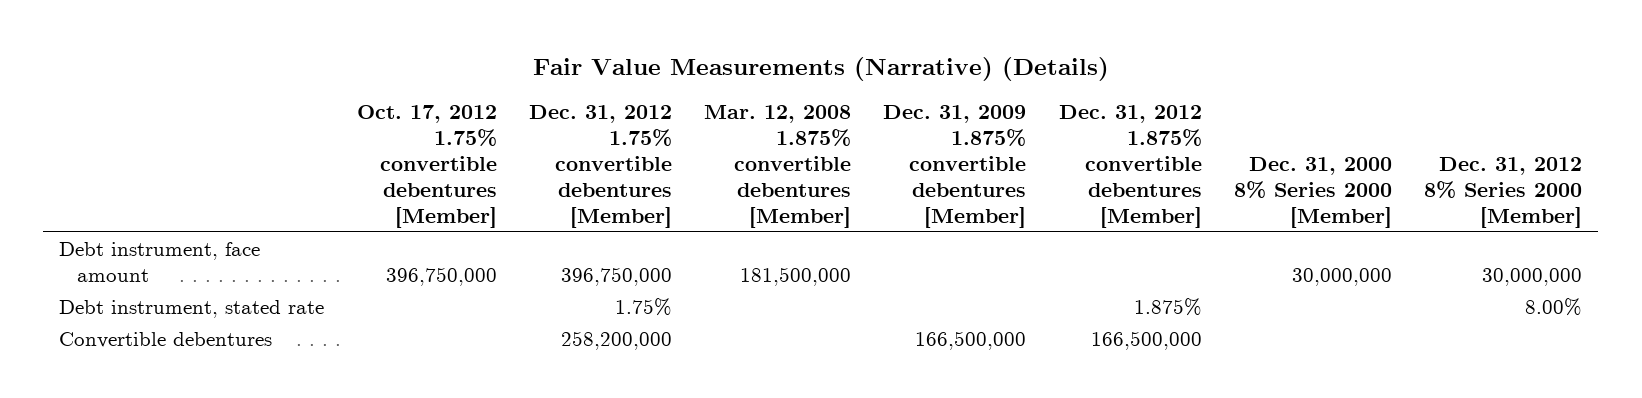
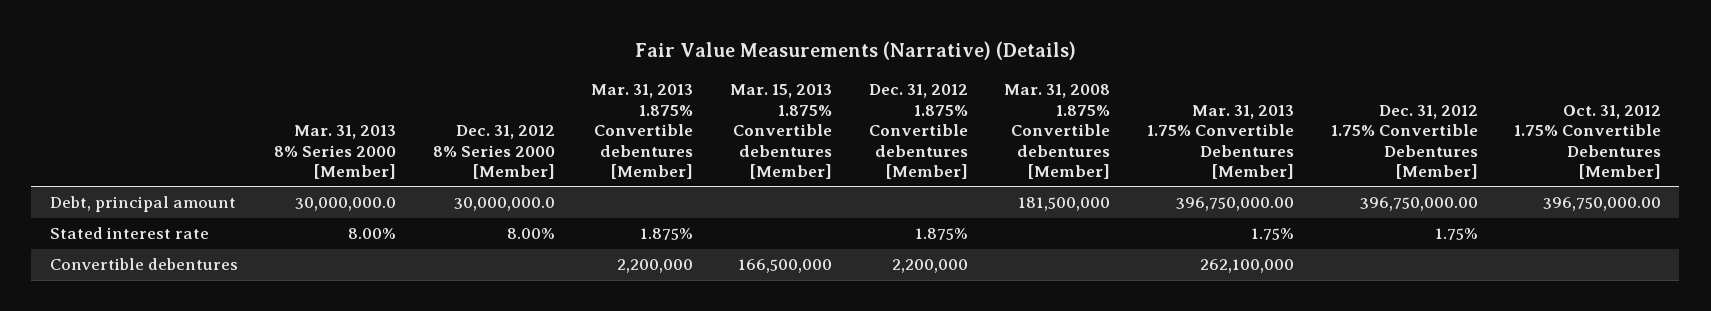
- | Oct. 17, 2012 1.75% convertible debentures [Member] | Dec. 31, 2012 1.75% convertible debentures [Member] | Mar. 12, 2008 1.875% convertible debentures [Member] | Dec. 31, 2009 1.875% convertible debentures [Member] | Dec. 31, 2012 1.875% convertible debentures [Member] | Dec. 31, 2000 8% Series 2000 [Member] | Dec. 31, 2012 8% Series 2000 [Member]
+ | Mar. 31, 2013 8% Series 2000 [Member] | Dec. 31, 2012 8% Series 2000 [Member] | Mar. 31, 2013 1.875% Convertible debentures [Member] | Mar. 15, 2013 1.875% Convertible debentures [Member] | Dec. 31, 2012 1.875% Convertible debentures [Member] | Mar. 31, 2008 1.875% Convertible debentures [Member] | Mar. 31, 2013 1.75% Convertible Debentures [Member] | Dec. 31, 2012 1.75% Convertible Debentures [Member] | Oct. 31, 2012 1.75% Convertible Debentures [Member]
- Debt instrument, face amount | 396,750,000 | 396,750,000 | 181,500,000 | | | 30,000,000 | 30,000,000
- Debt instrument, stated rate | | 1.75% | | | 1.875% | | 8.00%
+ Debt, principal amount | 30,000,000.0 | 30,000,000.0 | | | | 181,500,000 | 396,750,000.00 | 396,750,000.00 | 396,750,000.00
+ Stated interest rate | 8.00% | 8.00% | 1.875% | | 1.875% | | 1.75% | 1.75% |

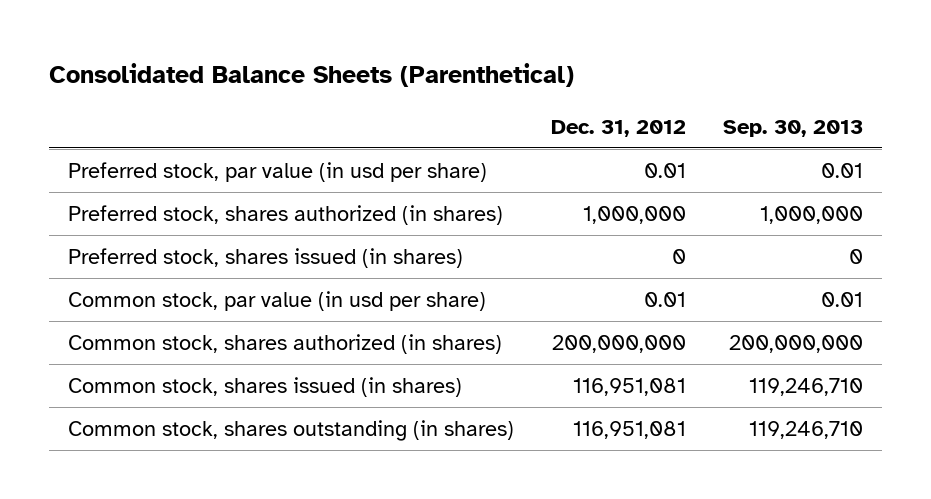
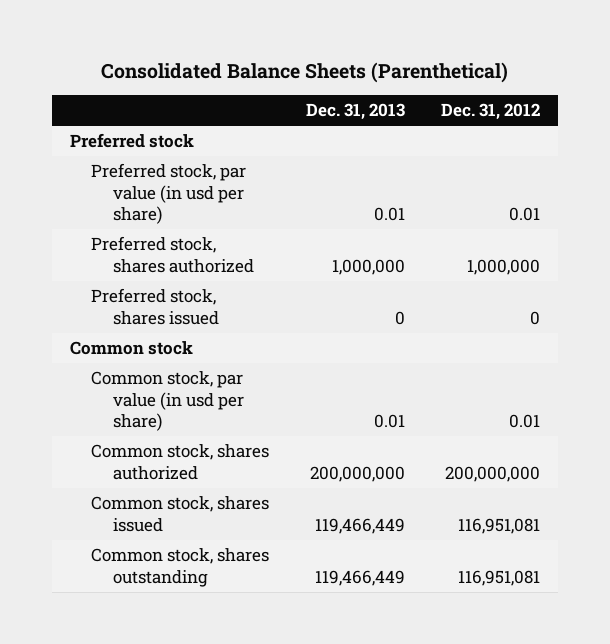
- | Dec. 31, 2012 | Sep. 30, 2013
+ | Dec. 31, 2013 | Dec. 31, 2012
+ Preferred stock
- Preferred stock, shares authorized (in shares) | 1,000,000 | 1,000,000
- Preferred stock, shares issued (in shares) | 0 | 0
+ Preferred stock, shares authorized | 1,000,000 | 1,000,000
+ Preferred stock, shares issued | 0 | 0
+ Common stock
- Common stock, shares authorized (in shares) | 200,000,000 | 200,000,000
- Common stock, shares issued (in shares) | 116,951,081 | 119,246,710
- Common stock, shares outstanding (in shares) | 116,951,081 | 119,246,710
+ Common stock, shares authorized | 200,000,000 | 200,000,000
+ Common stock, shares issued | 119,466,449 | 116,951,081
+ Common stock, shares outstanding | 119,466,449 | 116,951,081

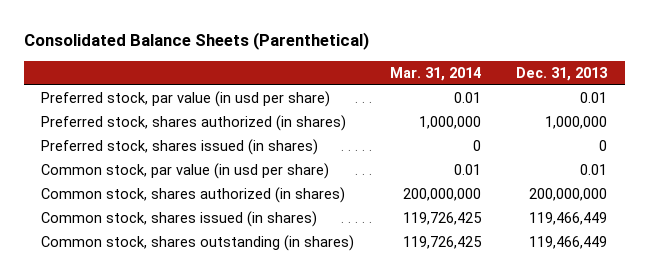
- | Dec. 31, 2013 | Dec. 31, 2012
+ | Mar. 31, 2014 | Dec. 31, 2013
- Preferred stock
- Preferred stock, shares authorized | 1,000,000 | 1,000,000
- Preferred stock, shares issued | 0 | 0
- Common stock
+ Preferred stock, shares authorized (in shares) | 1,000,000 | 1,000,000
+ Preferred stock, shares issued (in shares) | 0 | 0
- Common stock, shares authorized | 200,000,000 | 200,000,000
- Common stock, shares issued | 119,466,449 | 116,951,081
- Common stock, shares outstanding | 119,466,449 | 116,951,081
+ Common stock, shares authorized (in shares) | 200,000,000 | 200,000,000
+ Common stock, shares issued (in shares) | 119,726,425 | 119,466,449
+ Common stock, shares outstanding (in shares) | 119,726,425 | 119,466,449

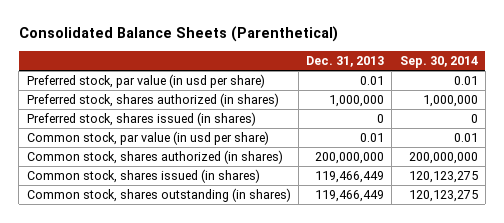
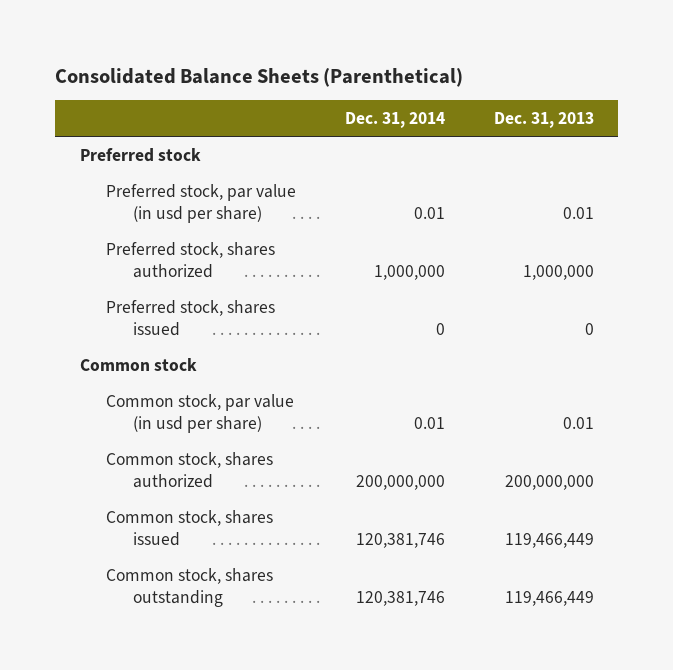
- | Dec. 31, 2013 | Sep. 30, 2014
+ | Dec. 31, 2014 | Dec. 31, 2013
+ Preferred stock
- Preferred stock, shares authorized (in shares) | 1,000,000 | 1,000,000
- Preferred stock, shares issued (in shares) | 0 | 0
+ Preferred stock, shares authorized | 1,000,000 | 1,000,000
+ Preferred stock, shares issued | 0 | 0
+ Common stock
- Common stock, shares authorized (in shares) | 200,000,000 | 200,000,000
- Common stock, shares issued (in shares) | 119,466,449 | 120,123,275
- Common stock, shares outstanding (in shares) | 119,466,449 | 120,123,275
+ Common stock, shares authorized | 200,000,000 | 200,000,000
+ Common stock, shares issued | 120,381,746 | 119,466,449
+ Common stock, shares outstanding | 120,381,746 | 119,466,449

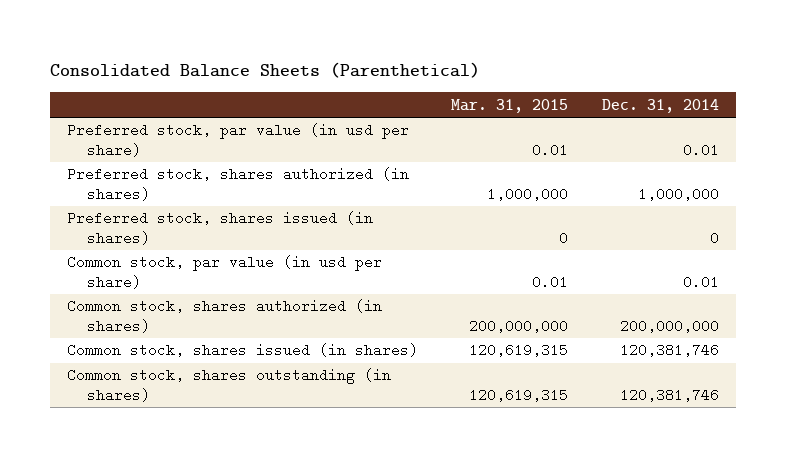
- | Dec. 31, 2014 | Dec. 31, 2013
+ | Mar. 31, 2015 | Dec. 31, 2014
- Preferred stock
- Preferred stock, shares authorized | 1,000,000 | 1,000,000
- Preferred stock, shares issued | 0 | 0
- Common stock
+ Preferred stock, shares authorized (in shares) | 1,000,000 | 1,000,000
+ Preferred stock, shares issued (in shares) | 0 | 0
- Common stock, shares authorized | 200,000,000 | 200,000,000
- Common stock, shares issued | 120,381,746 | 119,466,449
- Common stock, shares outstanding | 120,381,746 | 119,466,449
+ Common stock, shares authorized (in shares) | 200,000,000 | 200,000,000
+ Common stock, shares issued (in shares) | 120,619,315 | 120,381,746
+ Common stock, shares outstanding (in shares) | 120,619,315 | 120,381,746

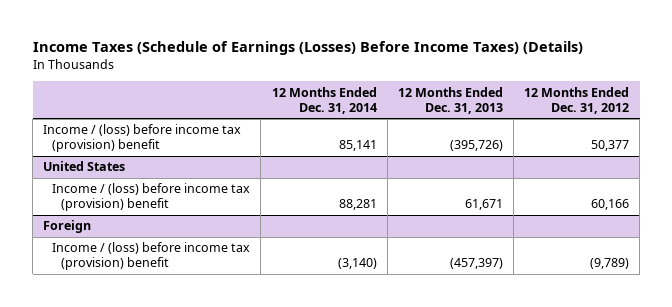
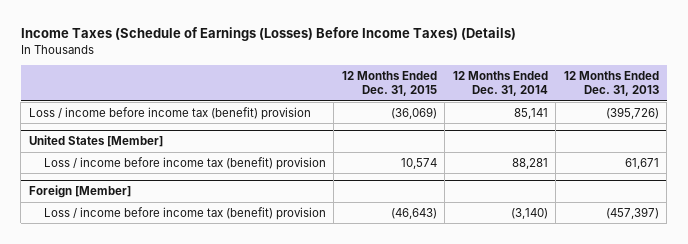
- | 12 Months Ended Dec. 31, 2014 | 12 Months Ended Dec. 31, 2013 | 12 Months Ended Dec. 31, 2012
+ | 12 Months Ended Dec. 31, 2015 | 12 Months Ended Dec. 31, 2014 | 12 Months Ended Dec. 31, 2013
- Income / (loss) before income tax (provision) benefit | 85,141 | (395,726) | 50,377
- United States
- Income / (loss) before income tax (provision) benefit | 88,281 | 61,671 | 60,166
- Foreign
- Income / (loss) before income tax (provision) benefit | (3,140) | (457,397) | (9,789)
+ Loss / income before income tax (benefit) provision | (36,069) | 85,141 | (395,726)
+ United States [Member]
+ Loss / income before income tax (benefit) provision | 10,574 | 88,281 | 61,671
+ Foreign [Member]
+ Loss / income before income tax (benefit) provision | (46,643) | (3,140) | (457,397)

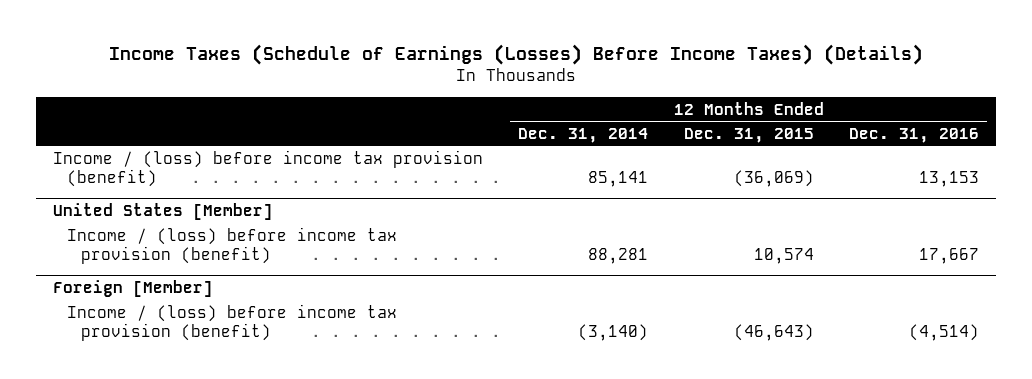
- | 12 Months Ended Dec. 31, 2015 | 12 Months Ended Dec. 31, 2014 | 12 Months Ended Dec. 31, 2013
+ | 12 Months Ended Dec. 31, 2014 | 12 Months Ended Dec. 31, 2015 | 12 Months Ended Dec. 31, 2016
- Loss / income before income tax (benefit) provision | (36,069) | 85,141 | (395,726)
+ Income / (loss) before income tax provision (benefit) | 85,141 | (36,069) | 13,153
@ United States [Member]
- Loss / income before income tax (benefit) provision | 10,574 | 88,281 | 61,671
+ Income / (loss) before income tax provision (benefit) | 88,281 | 10,574 | 17,667
@ Foreign [Member]
- Loss / income before income tax (benefit) provision | (46,643) | (3,140) | (457,397)
+ Income / (loss) before income tax provision (benefit) | (3,140) | (46,643) | (4,514)

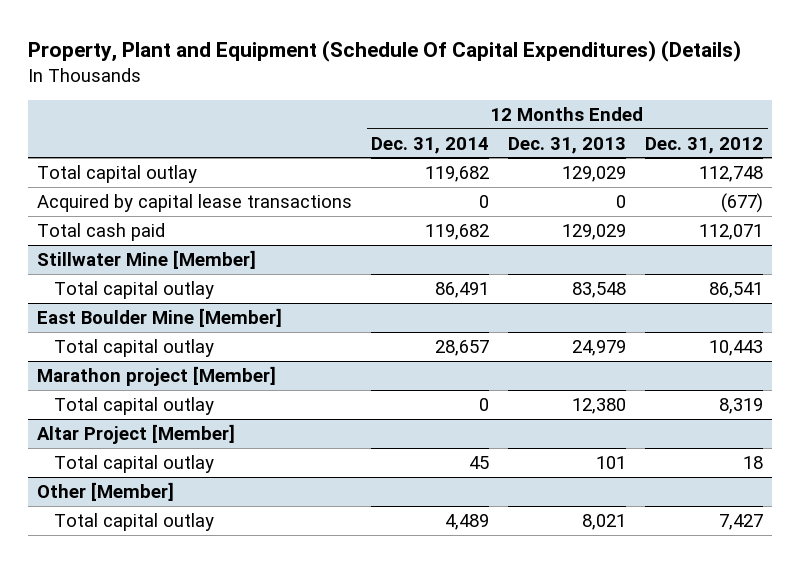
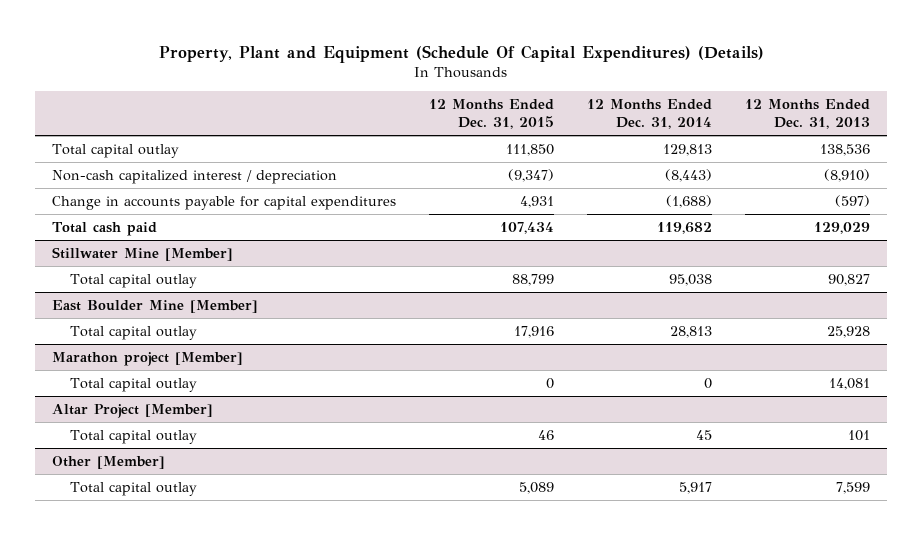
- | 12 Months Ended Dec. 31, 2014 | 12 Months Ended Dec. 31, 2013 | 12 Months Ended Dec. 31, 2012
+ | 12 Months Ended Dec. 31, 2015 | 12 Months Ended Dec. 31, 2014 | 12 Months Ended Dec. 31, 2013
- Total capital outlay | 119,682 | 129,029 | 112,748
- Acquired by capital lease transactions | 0 | 0 | (677)
+ Total capital outlay | 111,850 | 129,813 | 138,536
+ Non-cash capitalized interest / depreciation | (9,347) | (8,443) | (8,910)
+ Change in accounts payable for capital expenditures | 4,931 | (1,688) | (597)
@ Stillwater Mine [Member]
- Total capital outlay | 86,491 | 83,548 | 86,541
+ Total capital outlay | 88,799 | 95,038 | 90,827
@ East Boulder Mine [Member]
- Total capital outlay | 28,657 | 24,979 | 10,443
+ Total capital outlay | 17,916 | 28,813 | 25,928
@ Marathon project [Member]
- Total capital outlay | 0 | 12,380 | 8,319
+ Total capital outlay | 0 | 0 | 14,081
@ Other [Member]
- Total capital outlay | 4,489 | 8,021 | 7,427
+ Total capital outlay | 5,089 | 5,917 | 7,599

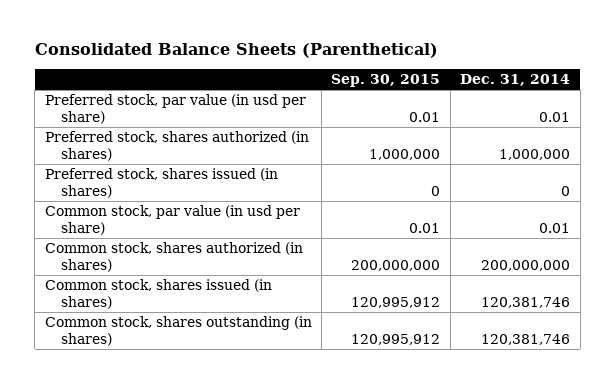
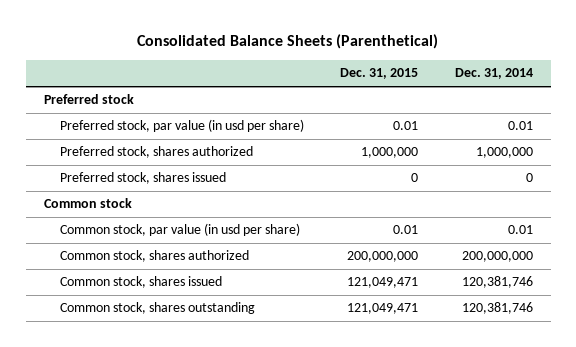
- | Sep. 30, 2015 | Dec. 31, 2014
+ | Dec. 31, 2015 | Dec. 31, 2014
+ Preferred stock
- Preferred stock, shares authorized (in shares) | 1,000,000 | 1,000,000
- Preferred stock, shares issued (in shares) | 0 | 0
+ Preferred stock, shares authorized | 1,000,000 | 1,000,000
+ Preferred stock, shares issued | 0 | 0
+ Common stock
- Common stock, shares authorized (in shares) | 200,000,000 | 200,000,000
- Common stock, shares issued (in shares) | 120,995,912 | 120,381,746
- Common stock, shares outstanding (in shares) | 120,995,912 | 120,381,746
+ Common stock, shares authorized | 200,000,000 | 200,000,000
+ Common stock, shares issued | 121,049,471 | 120,381,746
+ Common stock, shares outstanding | 121,049,471 | 120,381,746

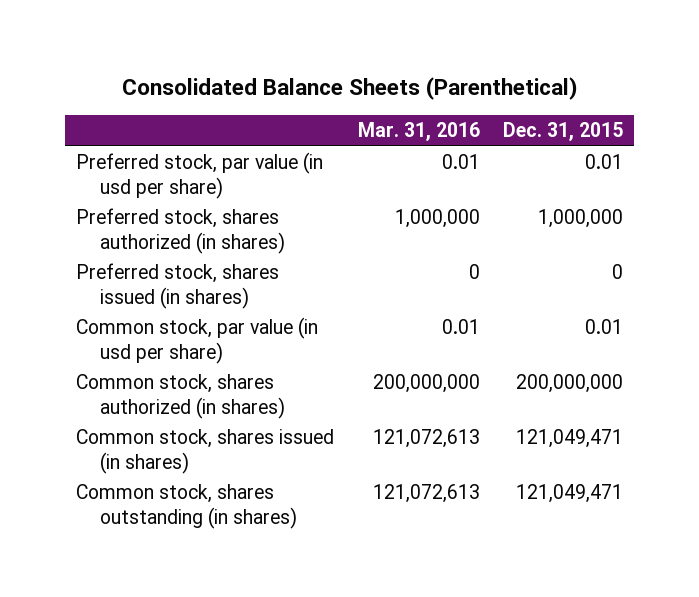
- | Dec. 31, 2015 | Dec. 31, 2014
+ | Mar. 31, 2016 | Dec. 31, 2015
- Preferred stock
- Preferred stock, shares authorized | 1,000,000 | 1,000,000
- Preferred stock, shares issued | 0 | 0
- Common stock
+ Preferred stock, shares authorized (in shares) | 1,000,000 | 1,000,000
+ Preferred stock, shares issued (in shares) | 0 | 0
- Common stock, shares authorized | 200,000,000 | 200,000,000
- Common stock, shares issued | 121,049,471 | 120,381,746
- Common stock, shares outstanding | 121,049,471 | 120,381,746
+ Common stock, shares authorized (in shares) | 200,000,000 | 200,000,000
+ Common stock, shares issued (in shares) | 121,072,613 | 121,049,471
+ Common stock, shares outstanding (in shares) | 121,072,613 | 121,049,471

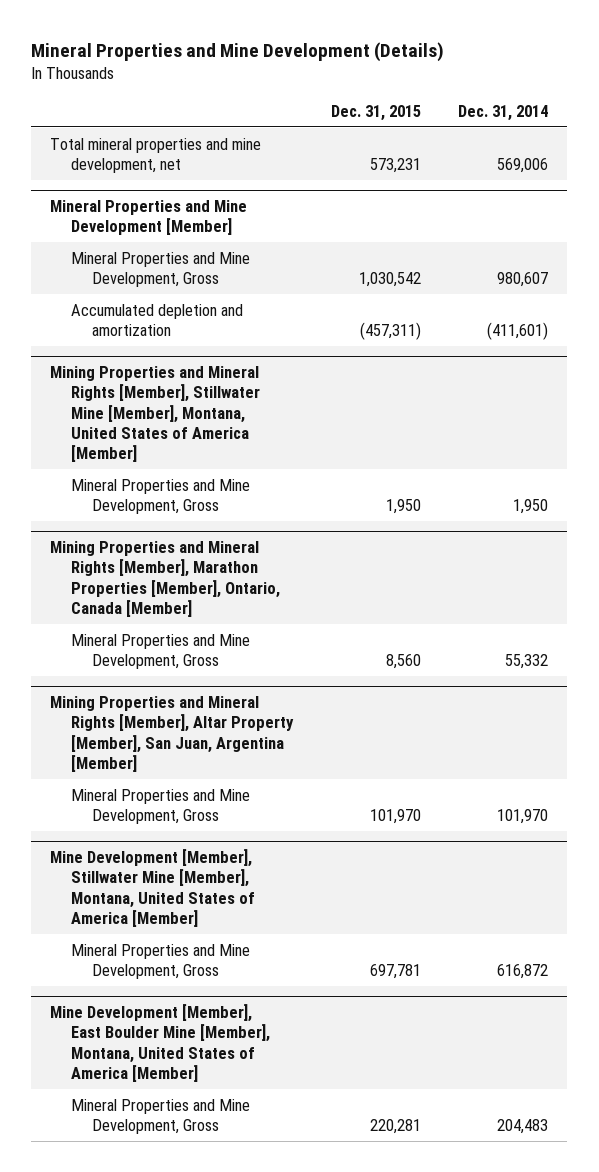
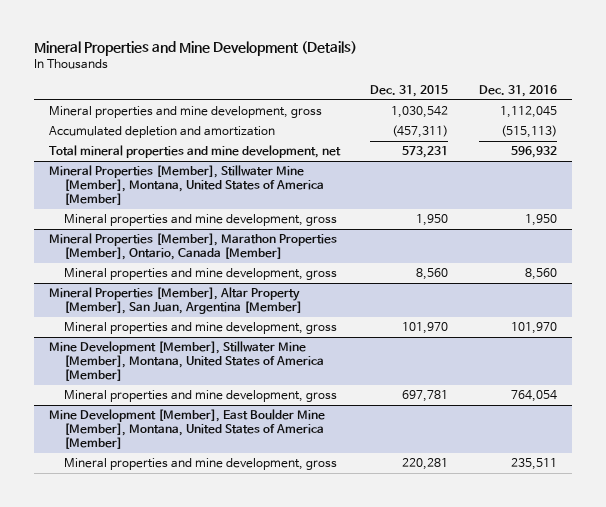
- | Dec. 31, 2015 | Dec. 31, 2014
+ | Dec. 31, 2015 | Dec. 31, 2016
- Mineral Properties and Mine Development [Member]
- Mineral Properties and Mine Development, Gross | 1,030,542 | 980,607
+ Mineral properties and mine development, gross | 1,030,542 | 1,112,045
- Mining Properties and Mineral Rights [Member], Stillwater Mine [Member], Montana, United States of America [Member]
- Mineral Properties and Mine Development, Gross | 1,950 | 1,950
- Mining Properties and Mineral Rights [Member], Marathon Properties [Member], Ontario, Canada [Member]
- Mineral Properties and Mine Development, Gross | 8,560 | 55,332
- Mining Properties and Mineral Rights [Member], Altar Property [Member], San Juan, Argentina [Member]
- Mineral Properties and Mine Development, Gross | 101,970 | 101,970
moved down: Total mineral properties and mine development, net | 573,231 | 596,932
+ Mineral Properties [Member], Stillwater Mine [Member], Montana, United States of America [Member]
+ Mineral properties and mine development, gross | 1,950 | 1,950
+ Mineral Properties [Member], Marathon Properties [Member], Ontario, Canada [Member]
+ Mineral properties and mine development, gross | 8,560 | 8,560
+ Mineral Properties [Member], Altar Property [Member], San Juan, Argentina [Member]
+ Mineral properties and mine development, gross | 101,970 | 101,970
@ Mine Development [Member], Stillwater Mine [Member], Montana, United States of America [Member]
- Mineral Properties and Mine Development, Gross | 697,781 | 616,872
+ Mineral properties and mine development, gross | 697,781 | 764,054
@ Mine Development [Member], East Boulder Mine [Member], Montana, United States of America [Member]
- Mineral Properties and Mine Development, Gross | 220,281 | 204,483
+ Mineral properties and mine development, gross | 220,281 | 235,511

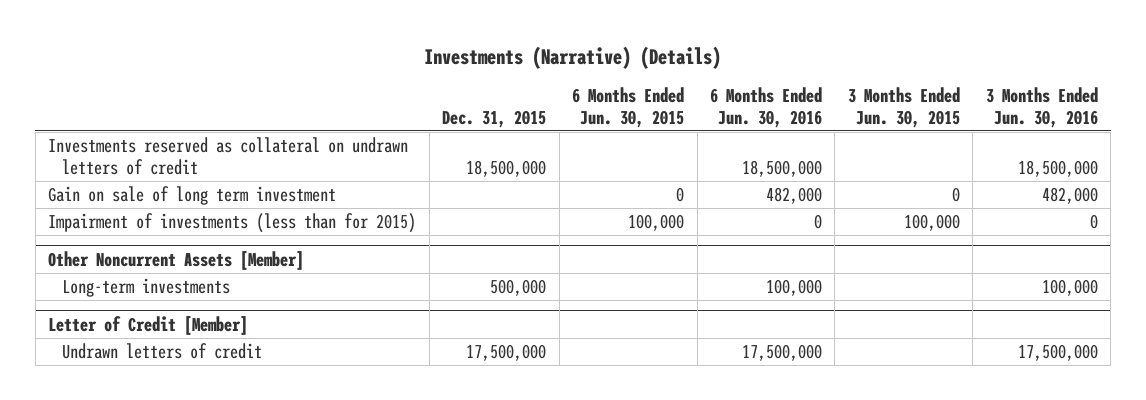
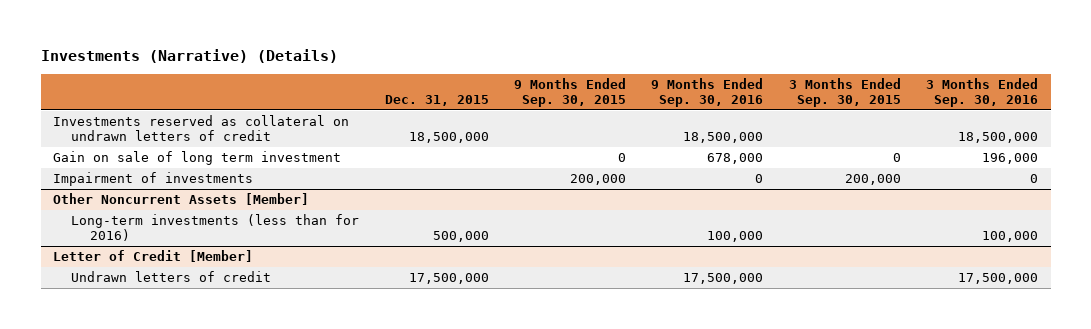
- | Dec. 31, 2015 | 6 Months Ended Jun. 30, 2015 | 6 Months Ended Jun. 30, 2016 | 3 Months Ended Jun. 30, 2015 | 3 Months Ended Jun. 30, 2016
+ | Dec. 31, 2015 | 9 Months Ended Sep. 30, 2015 | 9 Months Ended Sep. 30, 2016 | 3 Months Ended Sep. 30, 2015 | 3 Months Ended Sep. 30, 2016
- Impairment of investments (less than for 2015) | | 100,000 | 0 | 100,000 | 0
+ Impairment of investments | | 200,000 | 0 | 200,000 | 0
@ Other Noncurrent Assets [Member]
- Long-term investments | 500,000 | | 100,000 | | 100,000
+ Long-term investments (less than for 2016) | 500,000 | | 100,000 | | 100,000

